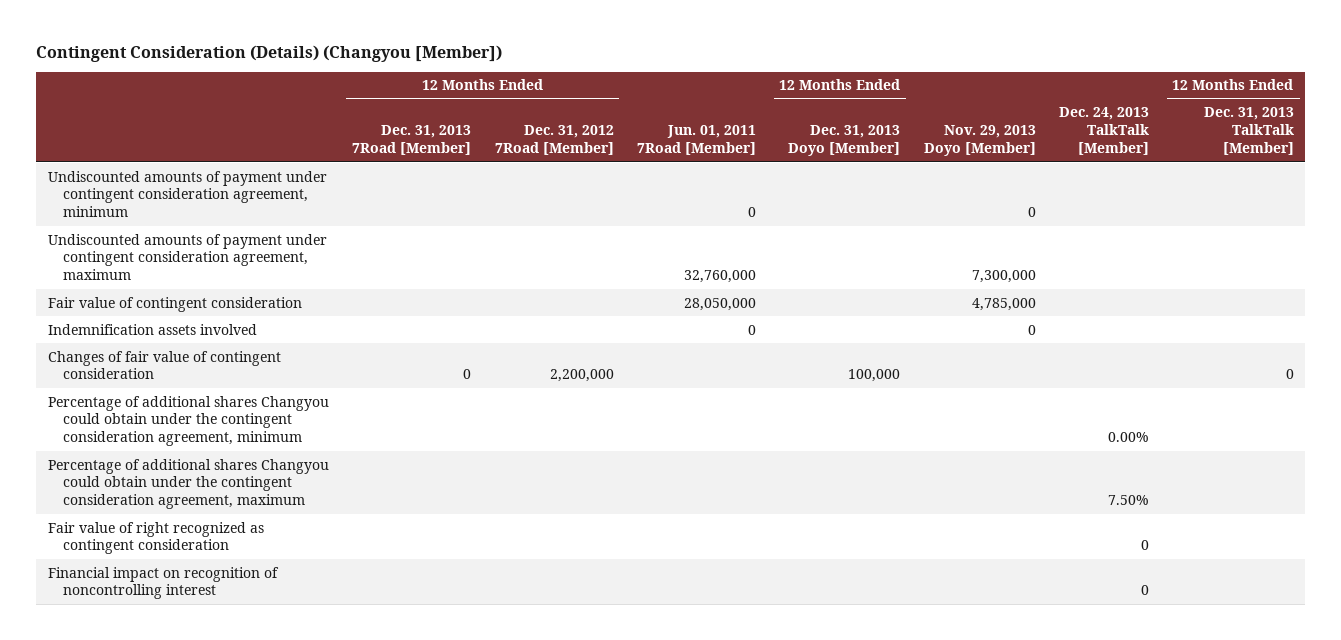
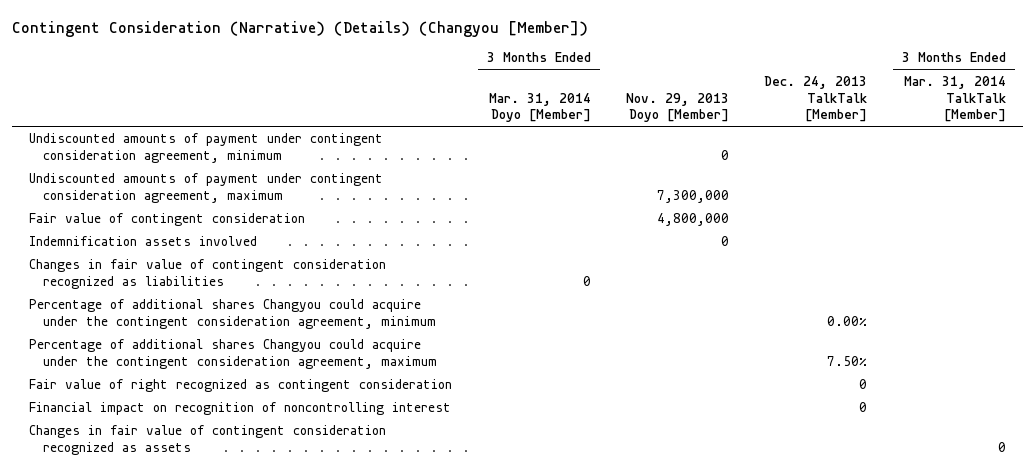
- Contingent Consideration (Details) (Changyou [Member])
+ Contingent Consideration (Narrative) (Details) (Changyou [Member])
- | 12 Months Ended Dec. 31, 2013 7Road [Member] | 12 Months Ended Dec. 31, 2012 7Road [Member] | Jun. 01, 2011 7Road [Member] | 12 Months Ended Dec. 31, 2013 Doyo [Member] | Nov. 29, 2013 Doyo [Member] | Dec. 24, 2013 TalkTalk [Member] | 12 Months Ended Dec. 31, 2013 TalkTalk [Member]
+ | 3 Months Ended Mar. 31, 2014 Doyo [Member] | Nov. 29, 2013 Doyo [Member] | Dec. 24, 2013 TalkTalk [Member] | 3 Months Ended Mar. 31, 2014 TalkTalk [Member]
- Fair value of contingent consideration | | | 28,050,000 | | 4,785,000 | |
+ Fair value of contingent consideration | | 4,800,000 | |
- Changes of fair value of contingent consideration | 0 | 2,200,000 | | 100,000 | | | 0
- Percentage of additional shares Changyou could obtain under the contingent consideration agreement, minimum | | | | | | 0.00% |
- Percentage of additional shares Changyou could obtain under the contingent consideration agreement, maximum | | | | | | 7.50% |
+ Changes in fair value of contingent consideration recognized as liabilities | 0 | | |
+ Percentage of additional shares Changyou could acquire under the contingent consideration agreement, minimum | | | 0.00% |
+ Percentage of additional shares Changyou could acquire under the contingent consideration agreement, maximum | | | 7.50% |
+ Changes in fair value of contingent consideration recognized as assets | | | | 0

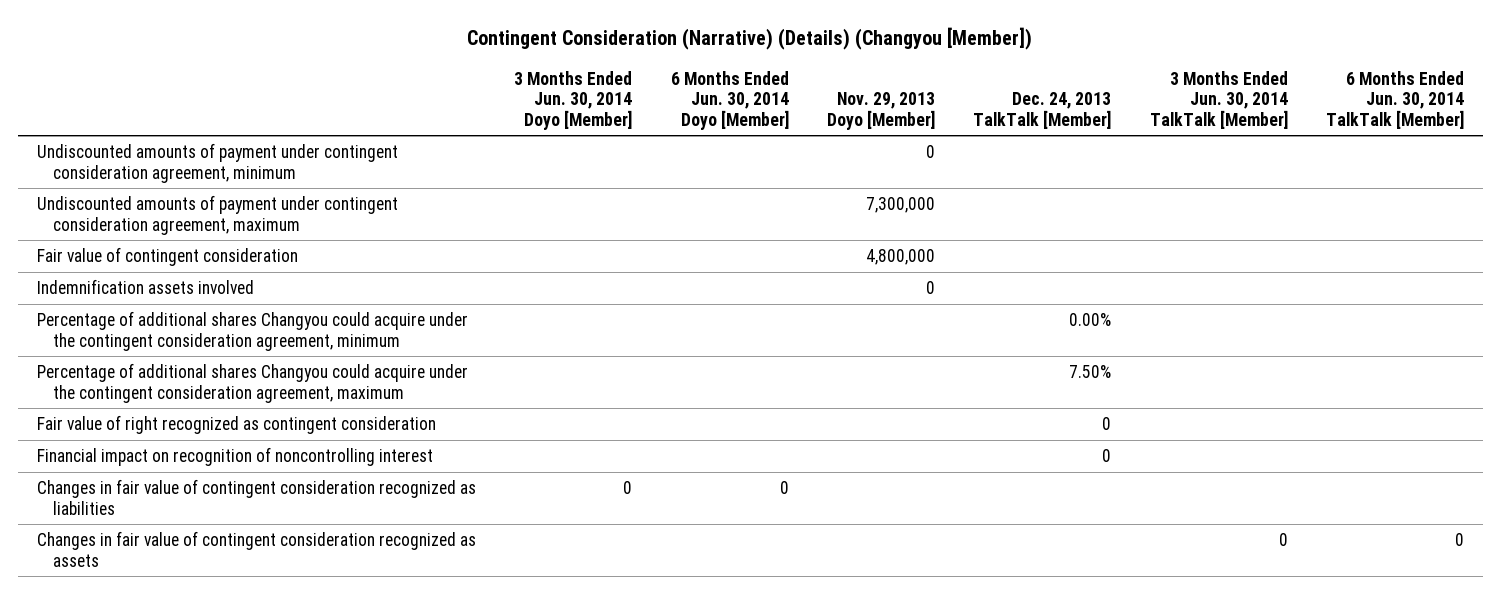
- | 3 Months Ended Mar. 31, 2014 Doyo [Member] | Nov. 29, 2013 Doyo [Member] | Dec. 24, 2013 TalkTalk [Member] | 3 Months Ended Mar. 31, 2014 TalkTalk [Member]
+ | 3 Months Ended Jun. 30, 2014 Doyo [Member] | 6 Months Ended Jun. 30, 2014 Doyo [Member] | Nov. 29, 2013 Doyo [Member] | Dec. 24, 2013 TalkTalk [Member] | 3 Months Ended Jun. 30, 2014 TalkTalk [Member] | 6 Months Ended Jun. 30, 2014 TalkTalk [Member]
moved down: Changes in fair value of contingent consideration recognized as liabilities | 0 | 0 | | | |

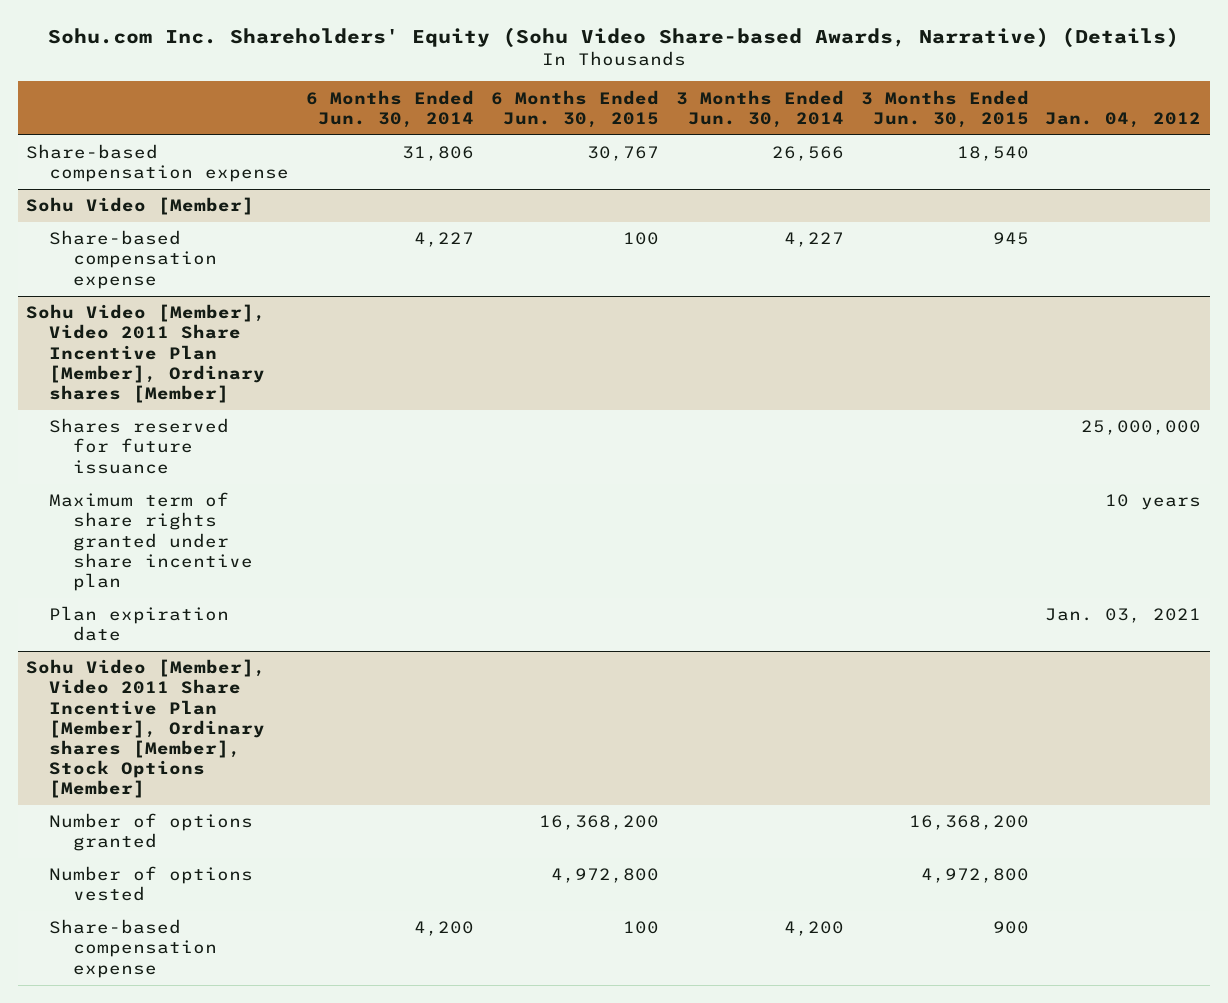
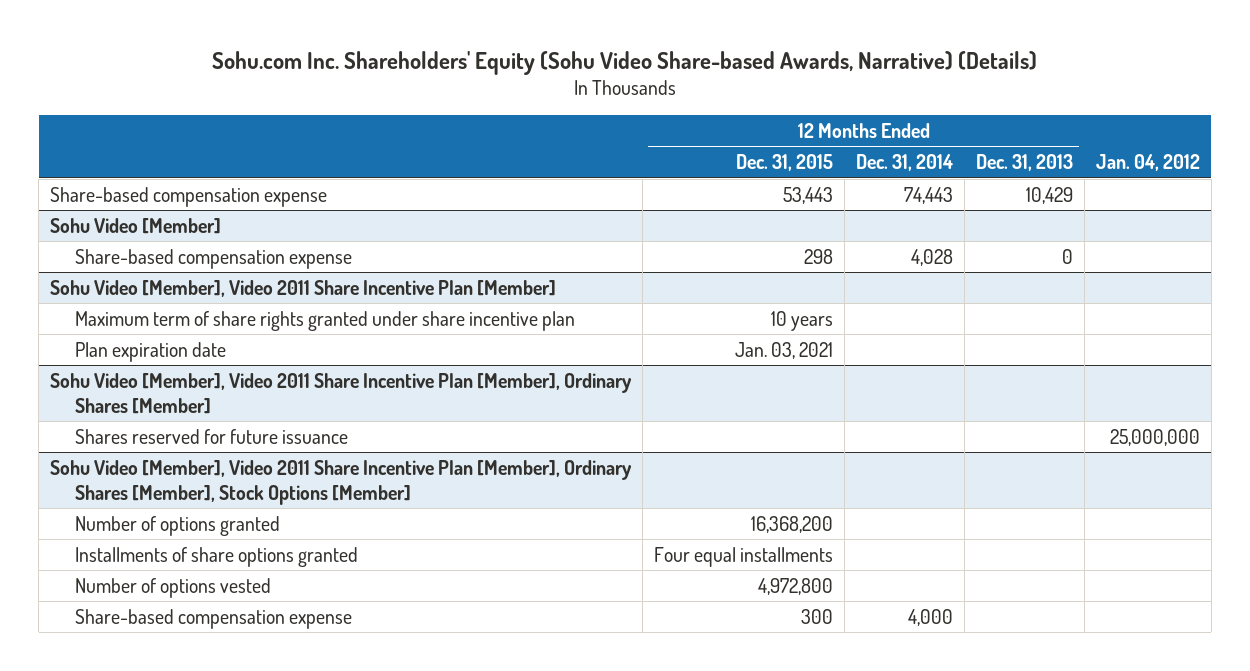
- | 6 Months Ended Jun. 30, 2014 | 6 Months Ended Jun. 30, 2015 | 3 Months Ended Jun. 30, 2014 | 3 Months Ended Jun. 30, 2015 | Jan. 04, 2012
+ | 12 Months Ended Dec. 31, 2015 | 12 Months Ended Dec. 31, 2014 | 12 Months Ended Dec. 31, 2013 | Jan. 04, 2012
- Sohu Video [Member], Video 2011 Share Incentive Plan [Member], Ordinary shares [Member]
+ Sohu Video [Member], Video 2011 Share Incentive Plan [Member]
+ Maximum term of share rights granted under share incentive plan | 10 years | | |
+ Plan expiration date | Jan. 03, 2021 | | |
+ Sohu Video [Member], Video 2011 Share Incentive Plan [Member], Ordinary Shares [Member]
- Maximum term of share rights granted under share incentive plan | | | | | 10 years
- Plan expiration date | | | | | Jan. 03, 2021
- Sohu Video [Member], Video 2011 Share Incentive Plan [Member], Ordinary shares [Member], Stock Options [Member]
+ Sohu Video [Member], Video 2011 Share Incentive Plan [Member], Ordinary Shares [Member], Stock Options [Member]
+ Installments of share options granted | Four equal installments | | |

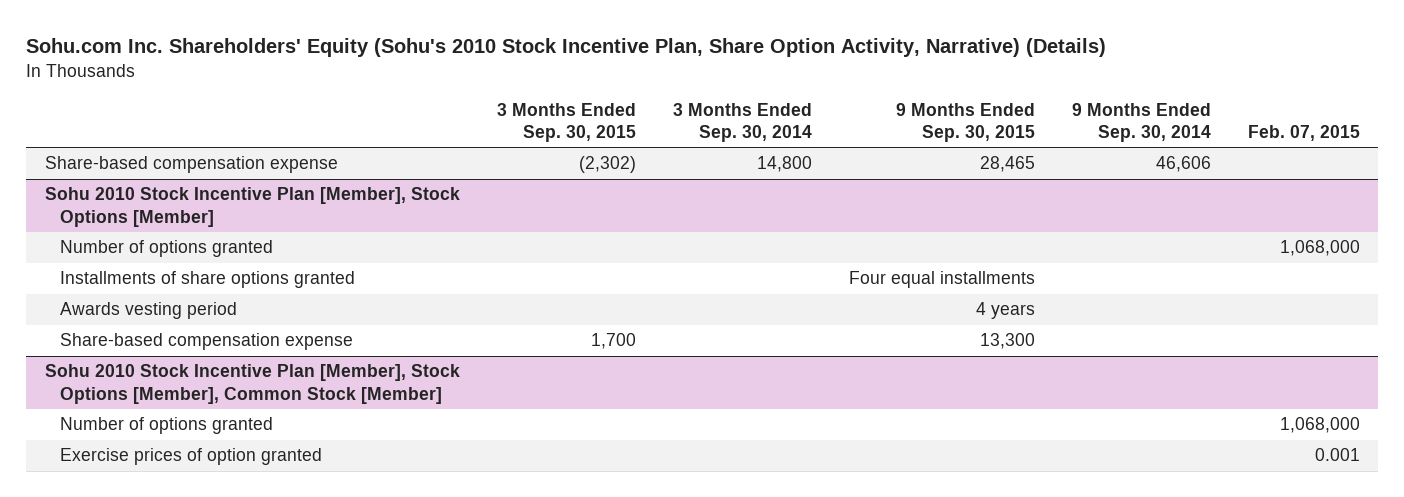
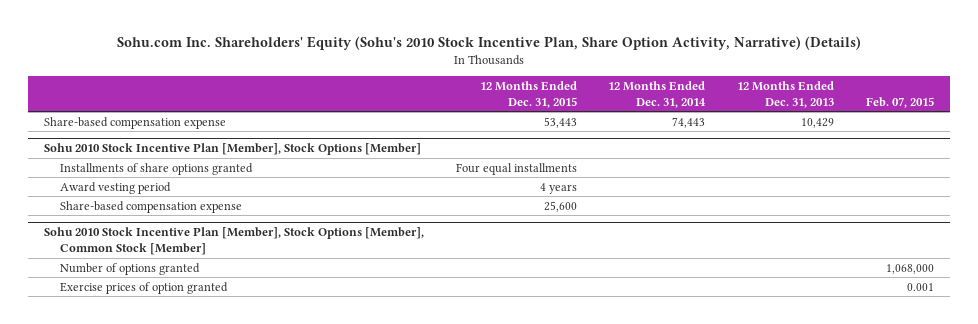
- | 3 Months Ended Sep. 30, 2015 | 3 Months Ended Sep. 30, 2014 | 9 Months Ended Sep. 30, 2015 | 9 Months Ended Sep. 30, 2014 | Feb. 07, 2015
+ | 12 Months Ended Dec. 31, 2015 | 12 Months Ended Dec. 31, 2014 | 12 Months Ended Dec. 31, 2013 | Feb. 07, 2015
@ Sohu 2010 Stock Incentive Plan [Member], Stock Options [Member]
- Number of options granted | | | | | 1,068,000
- Awards vesting period | | | 4 years | |
+ Award vesting period | 4 years | | |

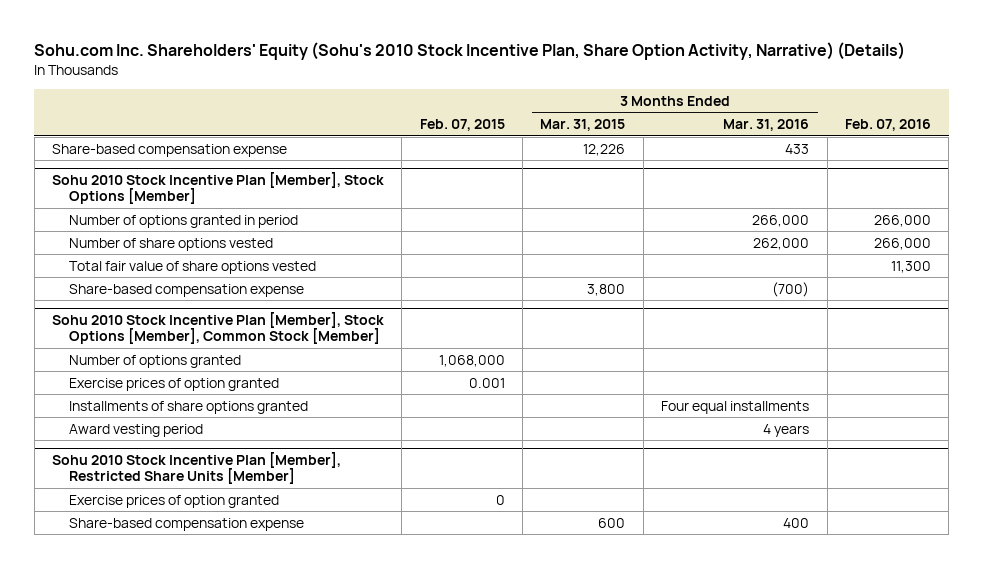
- | 12 Months Ended Dec. 31, 2015 | 12 Months Ended Dec. 31, 2014 | 12 Months Ended Dec. 31, 2013 | Feb. 07, 2015
+ | Feb. 07, 2015 | 3 Months Ended Mar. 31, 2015 | 3 Months Ended Mar. 31, 2016 | Feb. 07, 2016
@ Sohu 2010 Stock Incentive Plan [Member], Stock Options [Member]
- Installments of share options granted | Four equal installments | | |
- Award vesting period | 4 years | | |
+ Number of options granted in period | | | 266,000 | 266,000
+ Number of share options vested | | | 262,000 | 266,000
+ Total fair value of share options vested | | | | 11,300
@ Sohu 2010 Stock Incentive Plan [Member], Stock Options [Member], Common Stock [Member]
+ Installments of share options granted | | | Four equal installments |
+ Award vesting period | | | 4 years |
+ Sohu 2010 Stock Incentive Plan [Member], Restricted Share Units [Member]
+ Exercise prices of option granted | 0 | | |
+ Share-based compensation expense | | 600 | 400 |

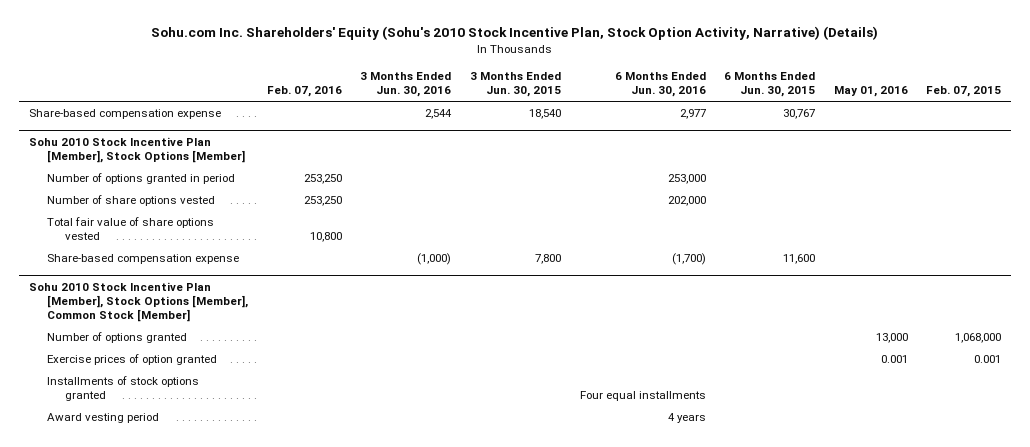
- Sohu.com Inc. Shareholders' Equity (Sohu's 2010 Stock Incentive Plan, Share Option Activity, Narrative) (Details)
+ Sohu.com Inc. Shareholders' Equity (Sohu's 2010 Stock Incentive Plan, Stock Option Activity, Narrative) (Details)
- | Feb. 07, 2015 | 3 Months Ended Mar. 31, 2015 | 3 Months Ended Mar. 31, 2016 | Feb. 07, 2016
+ | Feb. 07, 2016 | 3 Months Ended Jun. 30, 2016 | 3 Months Ended Jun. 30, 2015 | 6 Months Ended Jun. 30, 2016 | 6 Months Ended Jun. 30, 2015 | May 01, 2016 | Feb. 07, 2015
@ Sohu 2010 Stock Incentive Plan [Member], Stock Options [Member]
- Number of options granted in period | | | 266,000 | 266,000
- Number of share options vested | | | 262,000 | 266,000
- Total fair value of share options vested | | | | 11,300
+ Number of options granted in period | 253,250 | | | 253,000 | | |
+ Number of share options vested | 253,250 | | | 202,000 | | |
+ Total fair value of share options vested | 10,800 | | | | | |
@ Sohu 2010 Stock Incentive Plan [Member], Stock Options [Member], Common Stock [Member]
- Installments of share options granted | | | Four equal installments |
+ Installments of stock options granted | | | | Four equal installments | | |
- Sohu 2010 Stock Incentive Plan [Member], Restricted Share Units [Member]
- Exercise prices of option granted | 0 | | |
- Share-based compensation expense | | 600 | 400 |

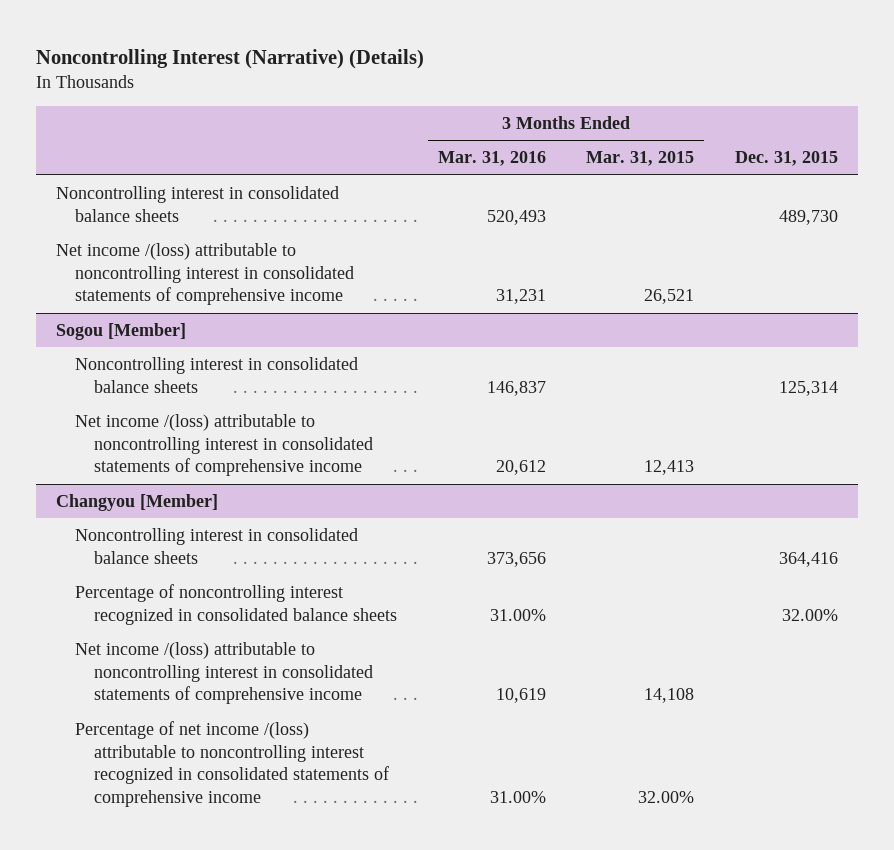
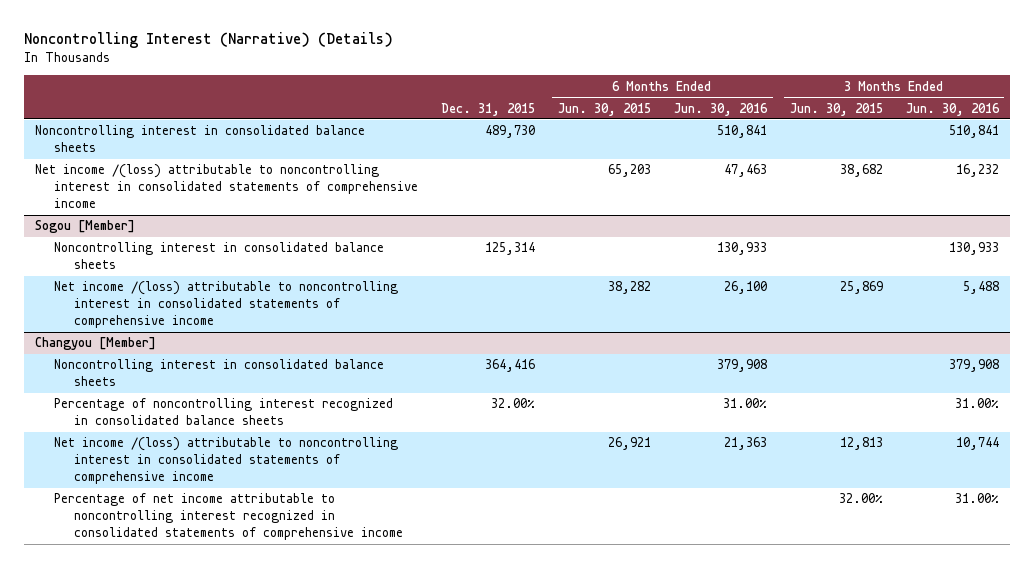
- | 3 Months Ended Mar. 31, 2016 | 3 Months Ended Mar. 31, 2015 | Dec. 31, 2015
+ | Dec. 31, 2015 | 6 Months Ended Jun. 30, 2015 | 6 Months Ended Jun. 30, 2016 | 3 Months Ended Jun. 30, 2015 | 3 Months Ended Jun. 30, 2016
@ Changyou [Member]
- Percentage of net income /(loss) attributable to noncontrolling interest recognized in consolidated statements of comprehensive income | 31.00% | 32.00% |
+ Percentage of net income attributable to noncontrolling interest recognized in consolidated statements of comprehensive income | | | | 32.00% | 31.00%

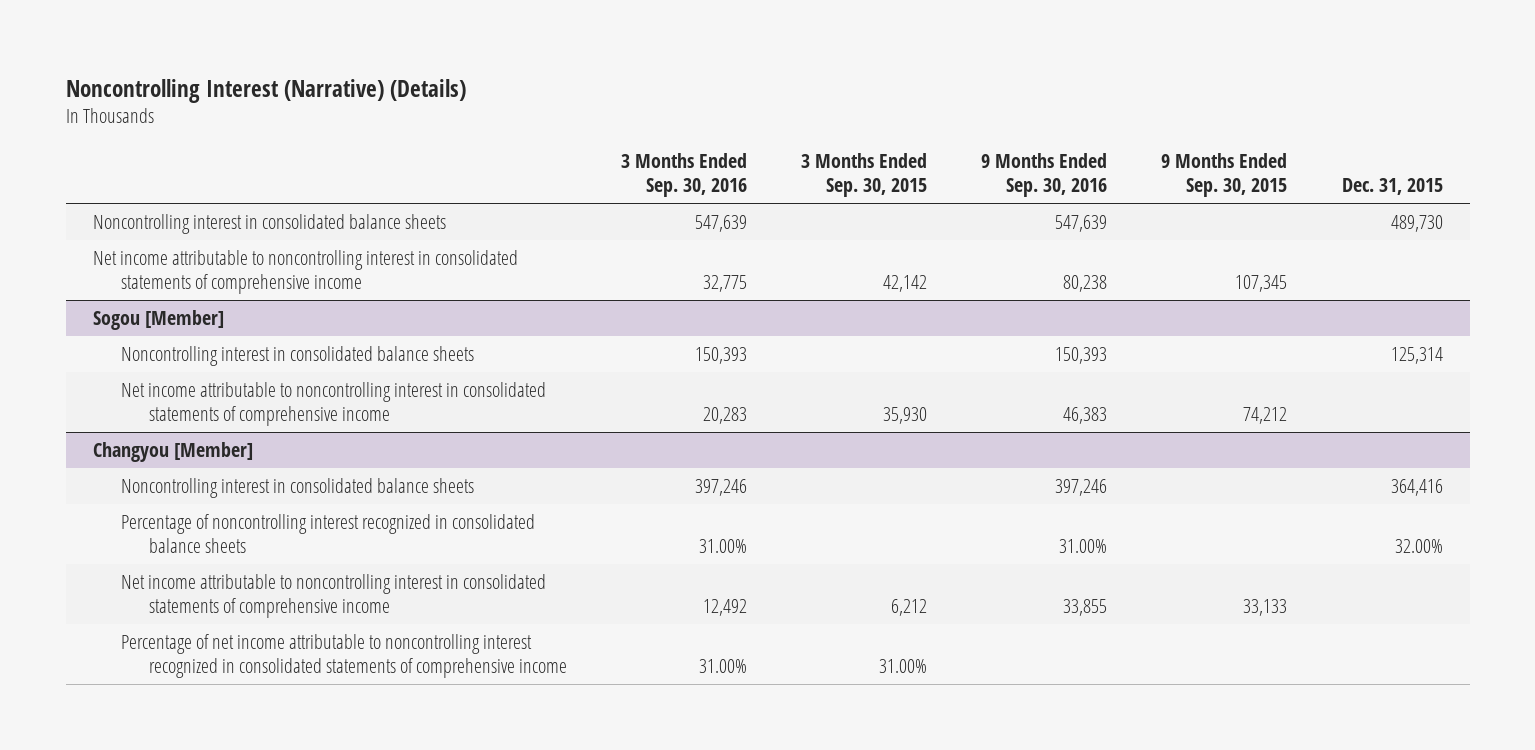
- | Dec. 31, 2015 | 6 Months Ended Jun. 30, 2015 | 6 Months Ended Jun. 30, 2016 | 3 Months Ended Jun. 30, 2015 | 3 Months Ended Jun. 30, 2016
+ | 3 Months Ended Sep. 30, 2016 | 3 Months Ended Sep. 30, 2015 | 9 Months Ended Sep. 30, 2016 | 9 Months Ended Sep. 30, 2015 | Dec. 31, 2015
- Net income /(loss) attributable to noncontrolling interest in consolidated statements of comprehensive income | | 65,203 | 47,463 | 38,682 | 16,232
+ Net income attributable to noncontrolling interest in consolidated statements of comprehensive income | 32,775 | 42,142 | 80,238 | 107,345 |
@ Sogou [Member]
- Net income /(loss) attributable to noncontrolling interest in consolidated statements of comprehensive income | | 38,282 | 26,100 | 25,869 | 5,488
+ Net income attributable to noncontrolling interest in consolidated statements of comprehensive income | 20,283 | 35,930 | 46,383 | 74,212 |
@ Changyou [Member]
- Net income /(loss) attributable to noncontrolling interest in consolidated statements of comprehensive income | | 26,921 | 21,363 | 12,813 | 10,744
+ Net income attributable to noncontrolling interest in consolidated statements of comprehensive income | 12,492 | 6,212 | 33,855 | 33,133 |

